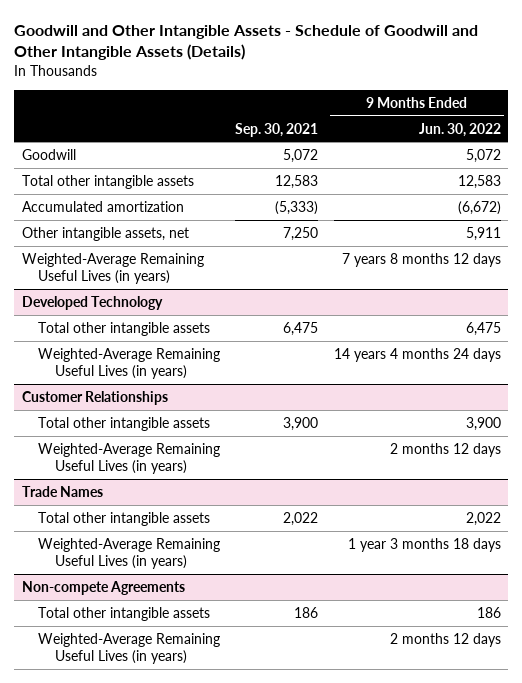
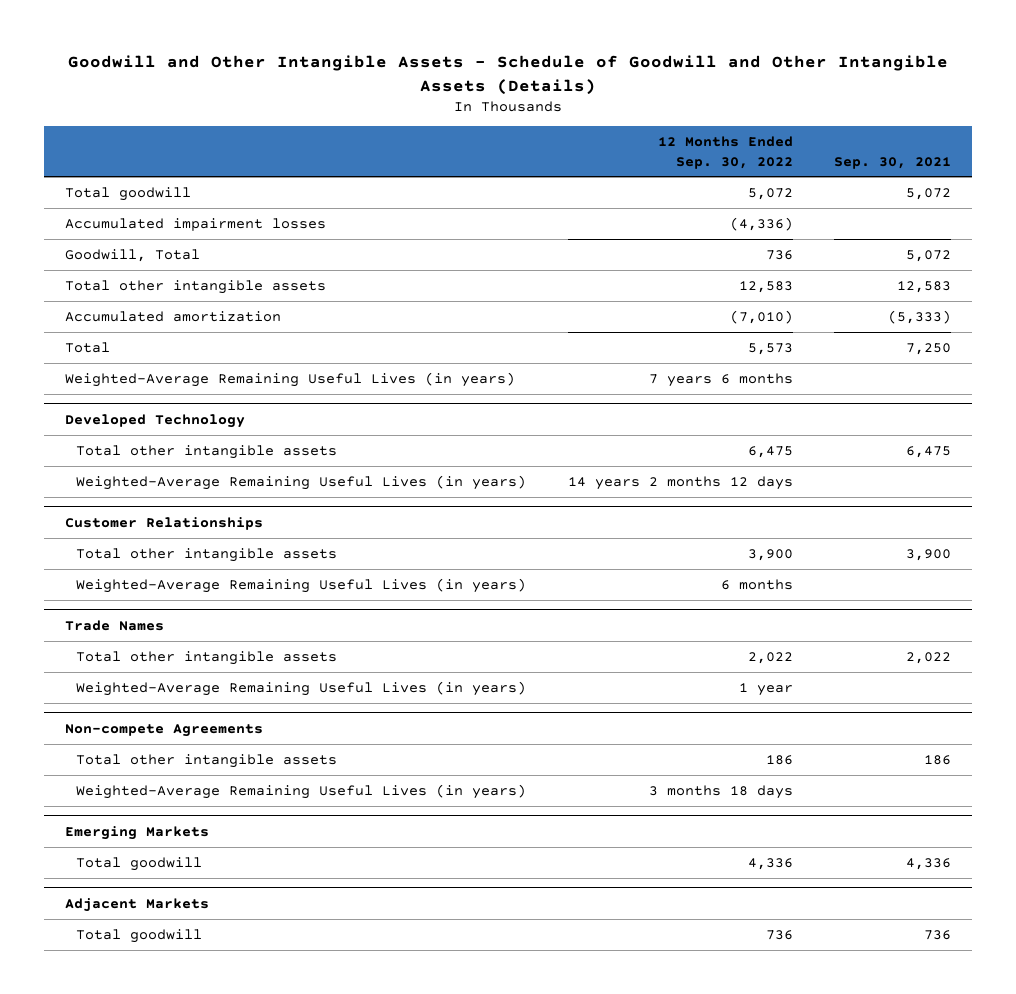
- | Sep. 30, 2021 | 9 Months Ended Jun. 30, 2022
+ | 12 Months Ended Sep. 30, 2022 | Sep. 30, 2021
- Goodwill | 5,072 | 5,072
+ Total goodwill | 5,072 | 5,072
+ Accumulated impairment losses | (4,336) |
+ Goodwill, Total | 736 | 5,072
- Other intangible assets, net | 7,250 | 5,911
+ Total | 5,573 | 7,250
+ Emerging Markets
+ Total goodwill | 4,336 | 4,336
+ Adjacent Markets
+ Total goodwill | 736 | 736

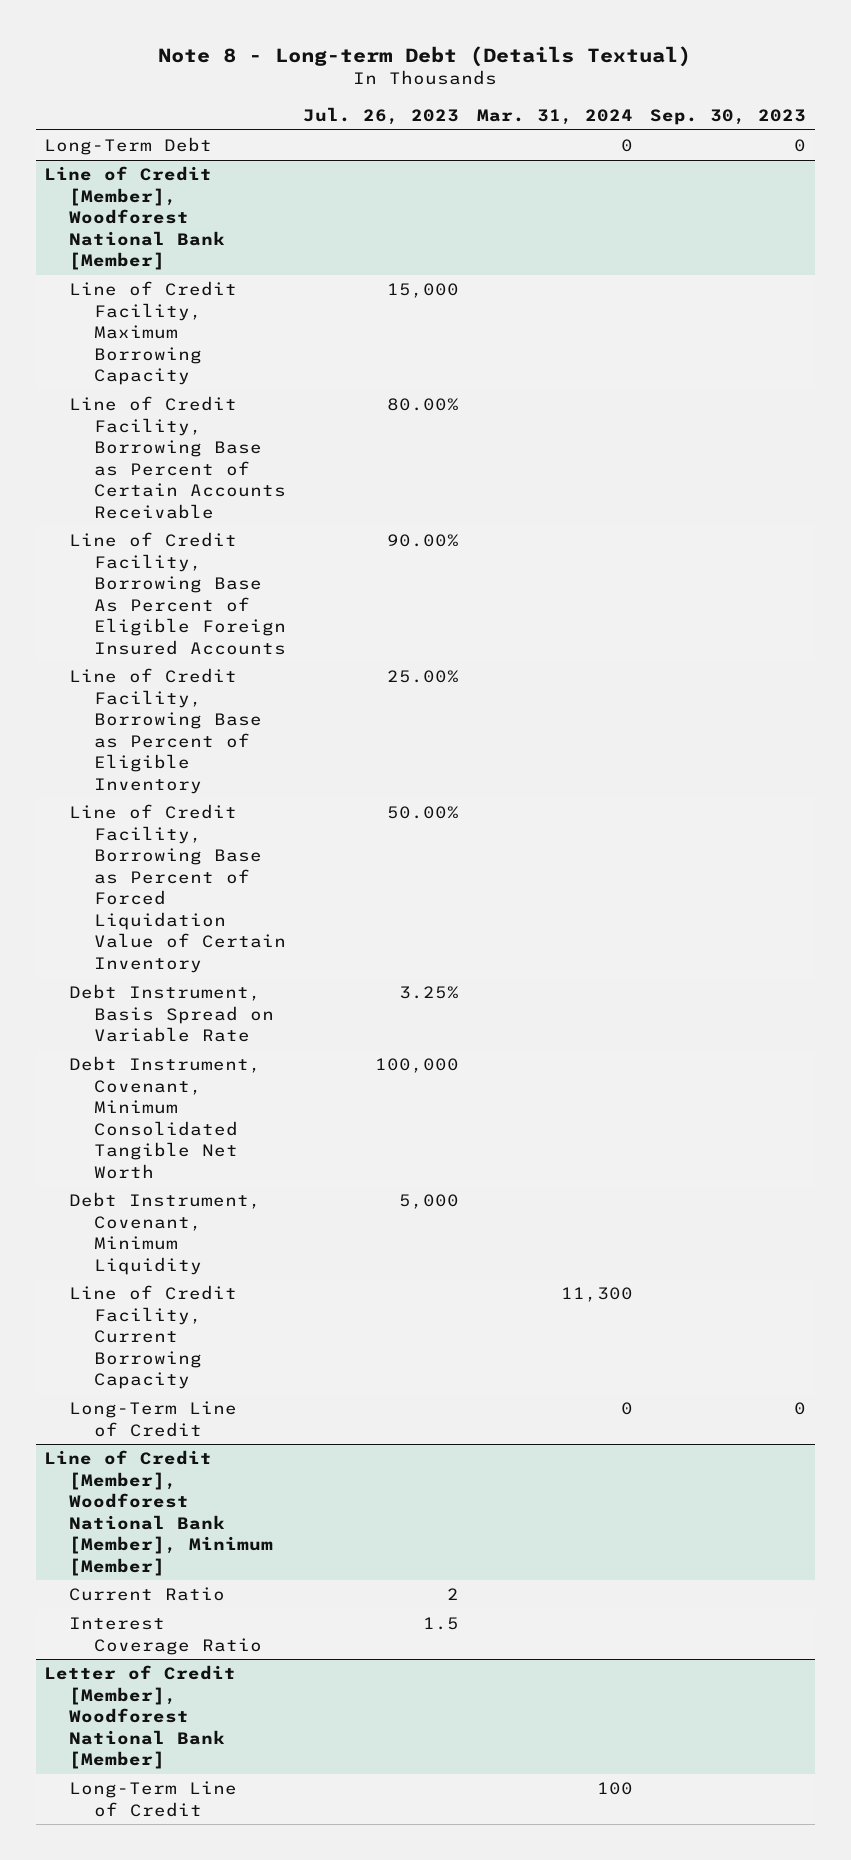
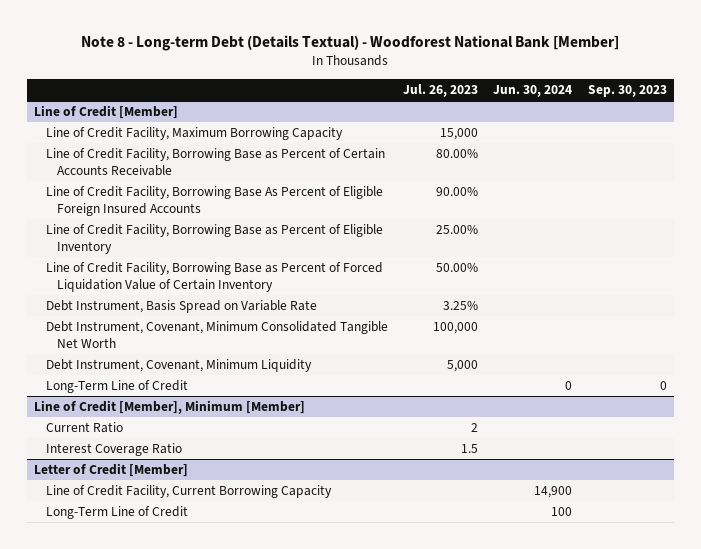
- Note 8 - Long-term Debt (Details Textual)
+ Note 8 - Long-term Debt (Details Textual) - Woodforest National Bank [Member]
- | Jul. 26, 2023 | Mar. 31, 2024 | Sep. 30, 2023
+ | Jul. 26, 2023 | Jun. 30, 2024 | Sep. 30, 2023
- Long-Term Debt | | 0 | 0
- Line of Credit [Member], Woodforest National Bank [Member]
+ Line of Credit [Member]
- Line of Credit Facility, Current Borrowing Capacity | | 11,300 |
- Line of Credit [Member], Woodforest National Bank [Member], Minimum [Member]
+ Line of Credit [Member], Minimum [Member]
- Letter of Credit [Member], Woodforest National Bank [Member]
+ Letter of Credit [Member]
+ Line of Credit Facility, Current Borrowing Capacity | | 14,900 |

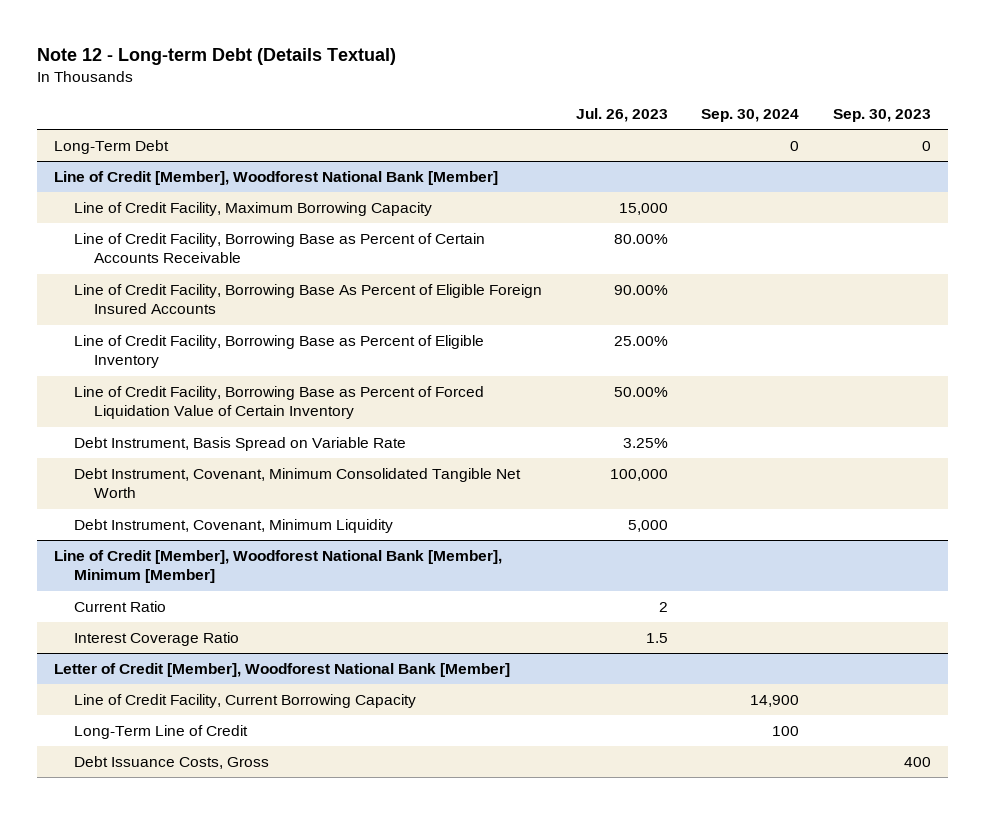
- Note 8 - Long-term Debt (Details Textual) - Woodforest National Bank [Member]
+ Note 12 - Long-term Debt (Details Textual)
- | Jul. 26, 2023 | Jun. 30, 2024 | Sep. 30, 2023
+ | Jul. 26, 2023 | Sep. 30, 2024 | Sep. 30, 2023
- Line of Credit [Member]
+ Long-Term Debt | | 0 | 0
+ Line of Credit [Member], Woodforest National Bank [Member]
- Long-Term Line of Credit | | 0 | 0
- Line of Credit [Member], Minimum [Member]
+ Line of Credit [Member], Woodforest National Bank [Member], Minimum [Member]
- Letter of Credit [Member]
+ Letter of Credit [Member], Woodforest National Bank [Member]
+ Debt Issuance Costs, Gross | | | 400

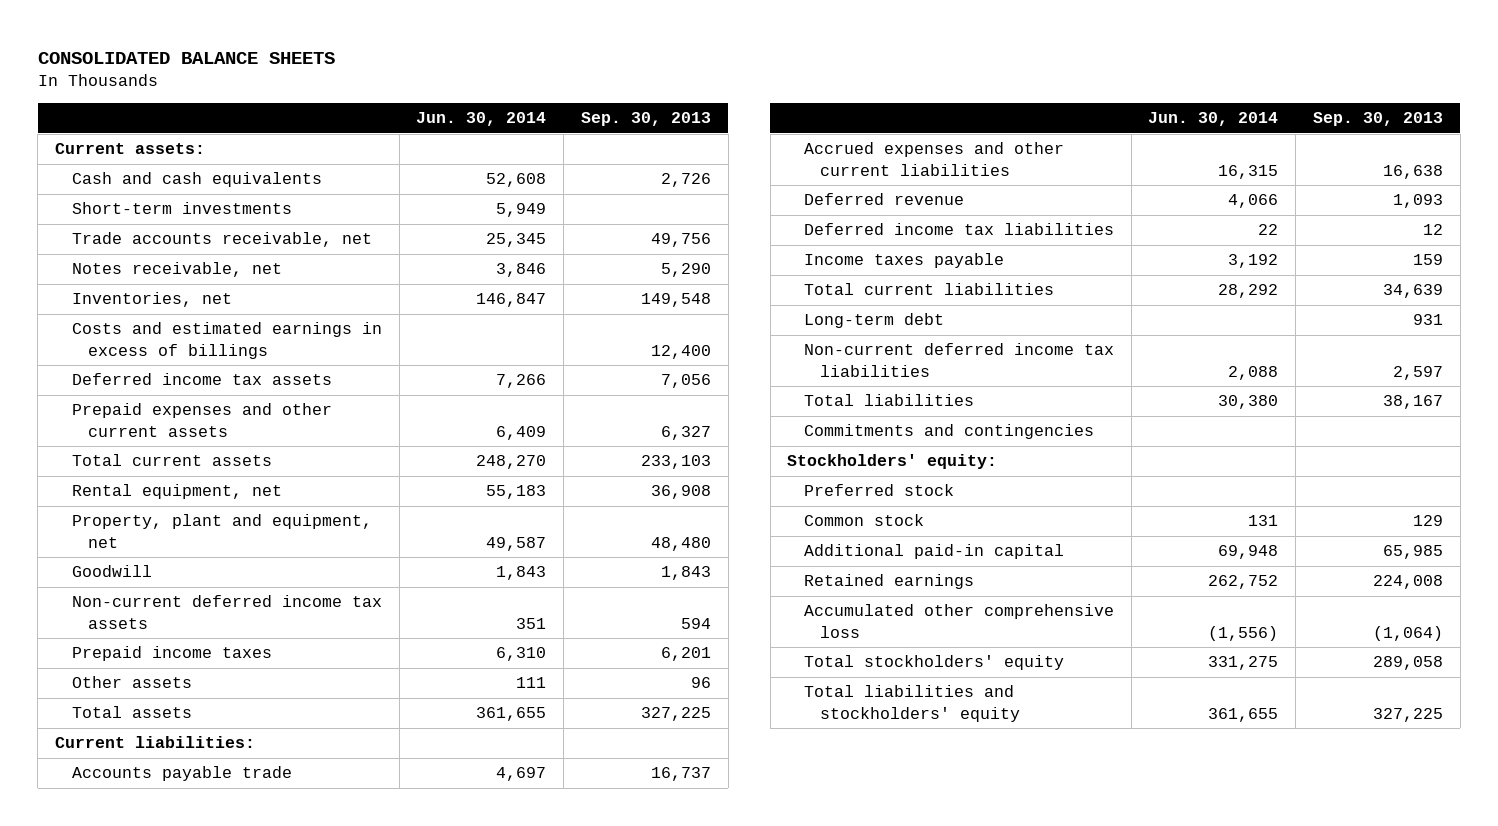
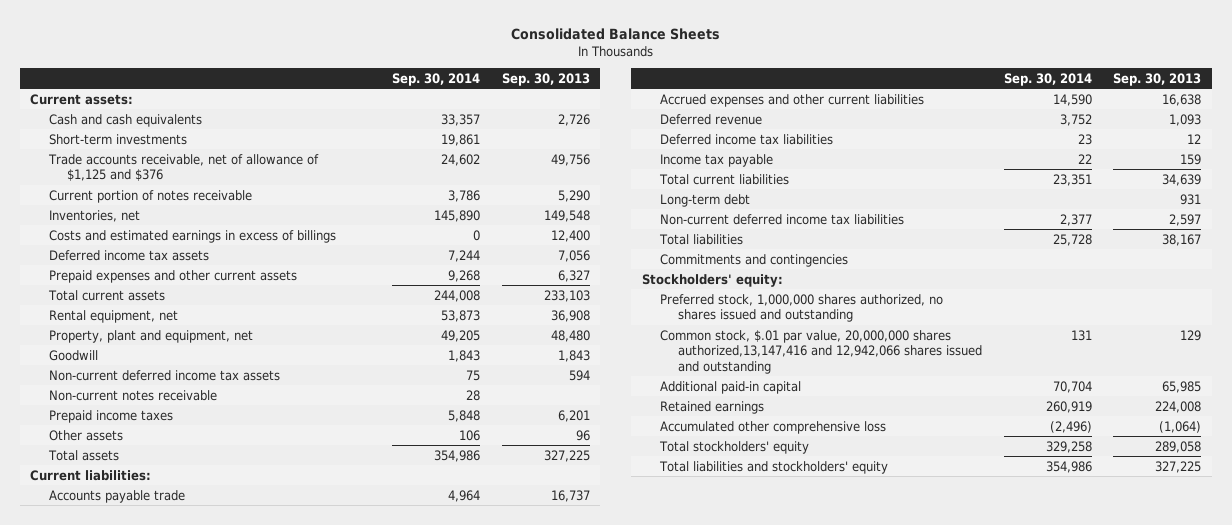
- CONSOLIDATED BALANCE SHEETS
+ Consolidated Balance Sheets
- | Jun. 30, 2014 | Sep. 30, 2013
+ | Sep. 30, 2014 | Sep. 30, 2013
- Trade accounts receivable, net | 25,345 | 49,756
- Notes receivable, net | 3,846 | 5,290
+ Trade accounts receivable, net of allowance of $1,125 and $376 | 24,602 | 49,756
+ Current portion of notes receivable | 3,786 | 5,290
+ Non-current notes receivable | 28 |
- Income taxes payable | 3,192 | 159
+ Income tax payable | 22 | 159
- Preferred stock
- Common stock | 131 | 129
+ Preferred stock, 1,000,000 shares authorized, no shares issued and outstanding
+ Common stock, $.01 par value, 20,000,000 shares authorized,13,147,416 and 12,942,066 shares issued and outstanding | 131 | 129

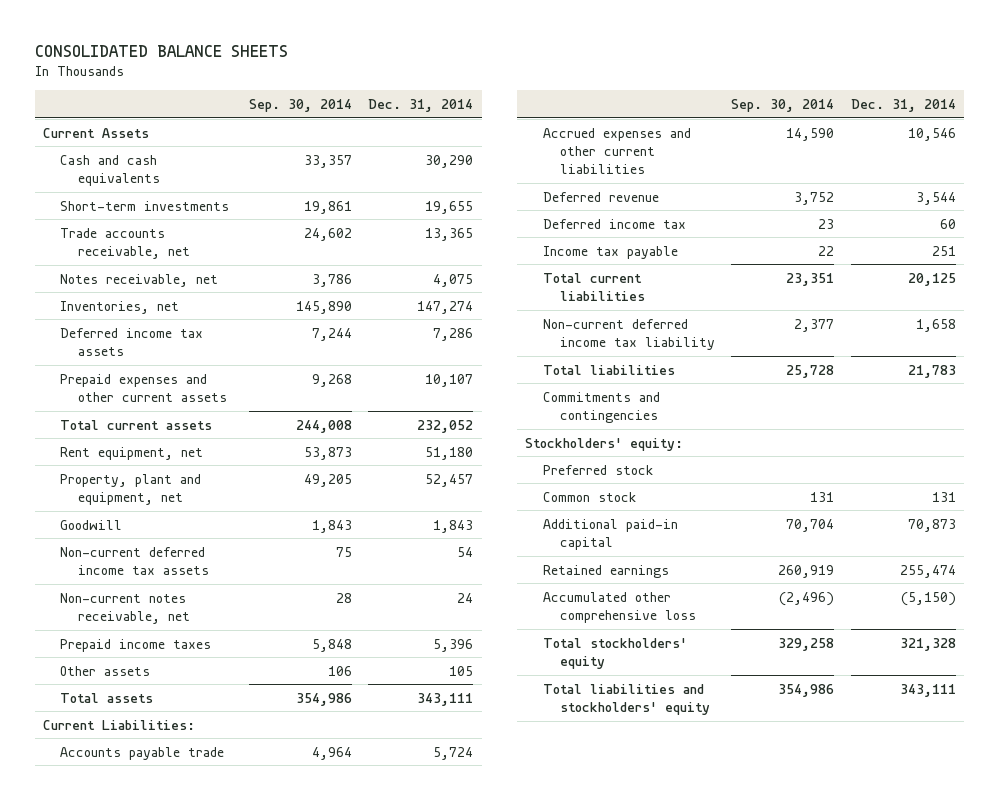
- Consolidated Balance Sheets
+ CONSOLIDATED BALANCE SHEETS
- | Sep. 30, 2014 | Sep. 30, 2013
+ | Sep. 30, 2014 | Dec. 31, 2014
- Current assets:
+ Current Assets
- Trade accounts receivable, net of allowance of $1,125 and $376 | 24,602 | 49,756
- Current portion of notes receivable | 3,786 | 5,290
+ Trade accounts receivable, net | 24,602 | 13,365
+ Notes receivable, net | 3,786 | 4,075
- Costs and estimated earnings in excess of billings | 0 | 12,400
- Rental equipment, net | 53,873 | 36,908
+ Rent equipment, net | 53,873 | 51,180
- Non-current notes receivable | 28 |
+ Non-current notes receivable, net | 28 | 24
- Current liabilities:
+ Current Liabilities:
- Deferred income tax liabilities | 23 | 12
+ Deferred income tax | 23 | 60
- Long-term debt | | 931
- Non-current deferred income tax liabilities | 2,377 | 2,597
+ Non-current deferred income tax liability | 2,377 | 1,658
- Preferred stock, 1,000,000 shares authorized, no shares issued and outstanding
- Common stock, $.01 par value, 20,000,000 shares authorized,13,147,416 and 12,942,066 shares issued and outstanding | 131 | 129
+ Preferred stock
+ Common stock | 131 | 131

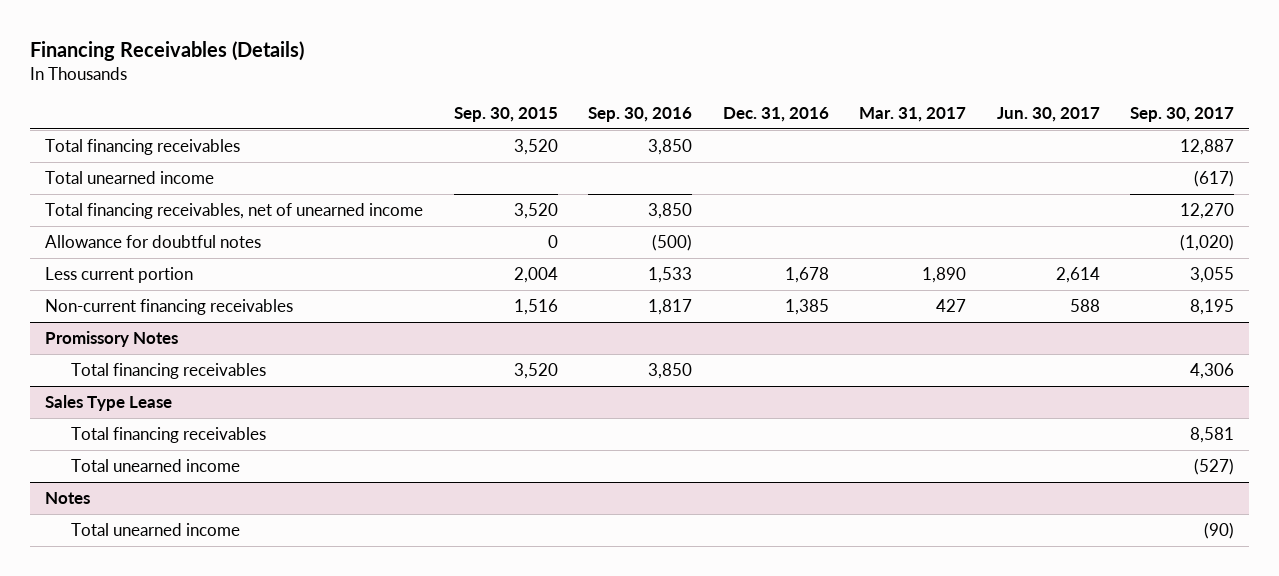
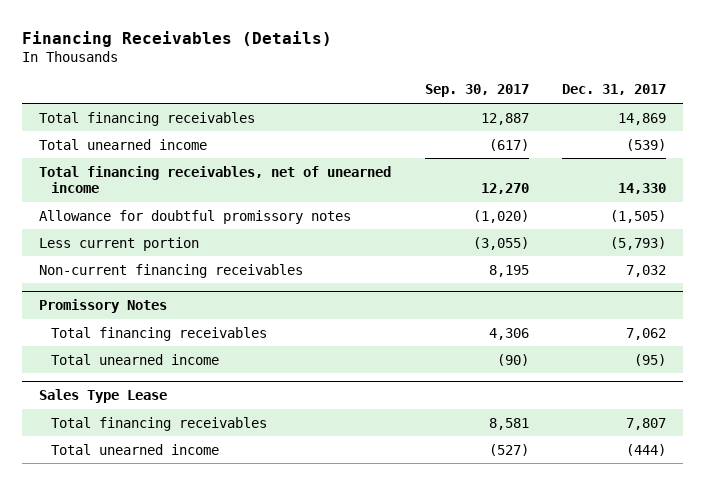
- | Sep. 30, 2015 | Sep. 30, 2016 | Dec. 31, 2016 | Mar. 31, 2017 | Jun. 30, 2017 | Sep. 30, 2017
+ | Sep. 30, 2017 | Dec. 31, 2017
- Allowance for doubtful notes | 0 | (500) | | | | (1,020)
- Less current portion | 2,004 | 1,533 | 1,678 | 1,890 | 2,614 | 3,055
+ Allowance for doubtful promissory notes | (1,020) | (1,505)
+ Less current portion | (3,055) | (5,793)
@ Promissory Notes
+ Total unearned income | (90) | (95)
- Notes
- Total unearned income | | | | | | (90)

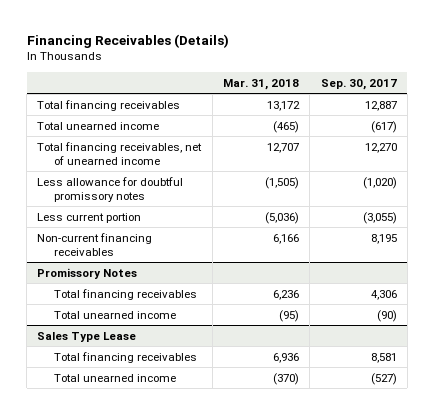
- | Sep. 30, 2017 | Dec. 31, 2017
+ | Mar. 31, 2018 | Sep. 30, 2017
- Allowance for doubtful promissory notes | (1,020) | (1,505)
+ Less allowance for doubtful promissory notes | (1,505) | (1,020)

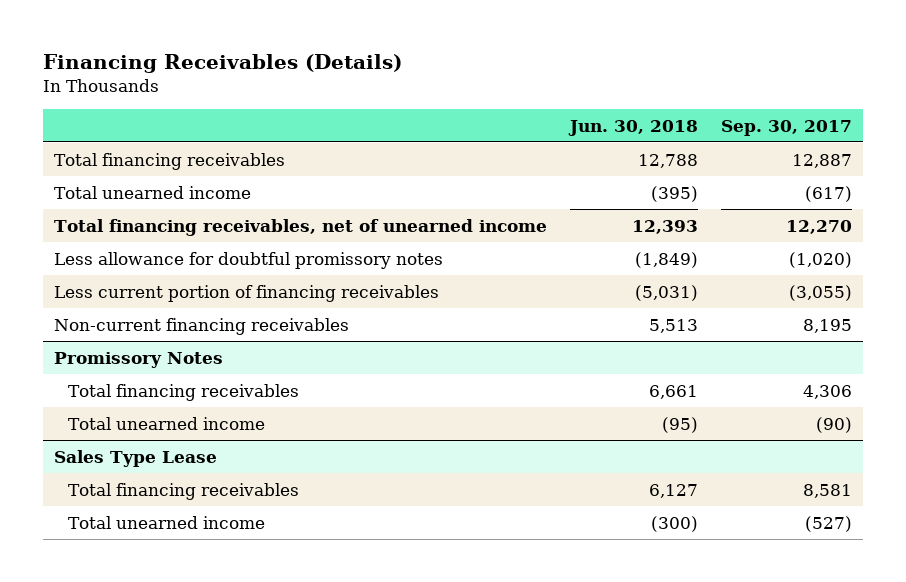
- | Mar. 31, 2018 | Sep. 30, 2017
+ | Jun. 30, 2018 | Sep. 30, 2017
- Less current portion | (5,036) | (3,055)
+ Less current portion of financing receivables | (5,031) | (3,055)

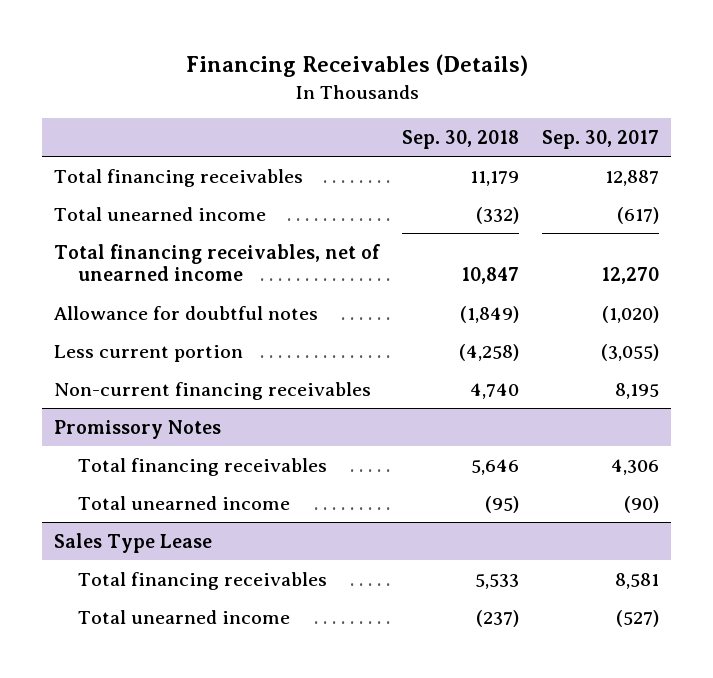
- | Jun. 30, 2018 | Sep. 30, 2017
+ | Sep. 30, 2018 | Sep. 30, 2017
- Less allowance for doubtful promissory notes | (1,849) | (1,020)
- Less current portion of financing receivables | (5,031) | (3,055)
+ Allowance for doubtful notes | (1,849) | (1,020)
+ Less current portion | (4,258) | (3,055)

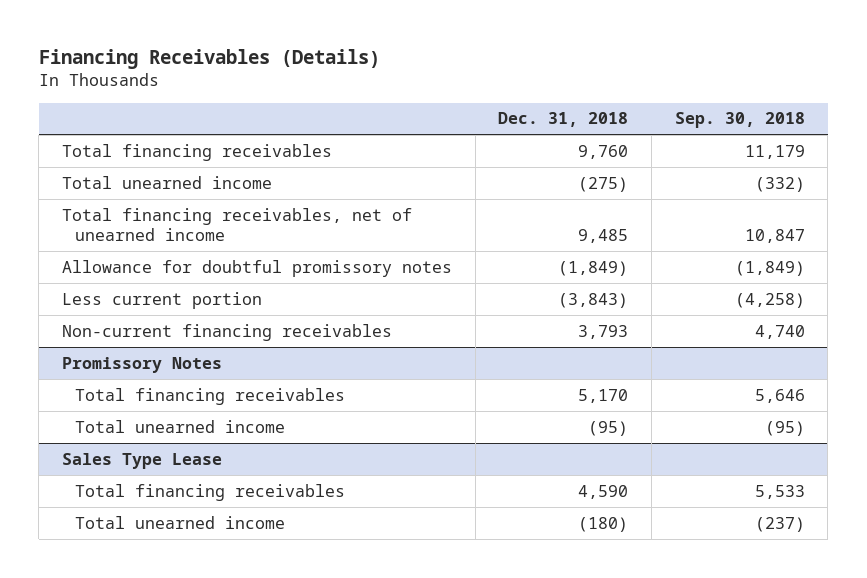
- | Sep. 30, 2018 | Sep. 30, 2017
+ | Dec. 31, 2018 | Sep. 30, 2018
- Allowance for doubtful notes | (1,849) | (1,020)
+ Allowance for doubtful promissory notes | (1,849) | (1,849)

